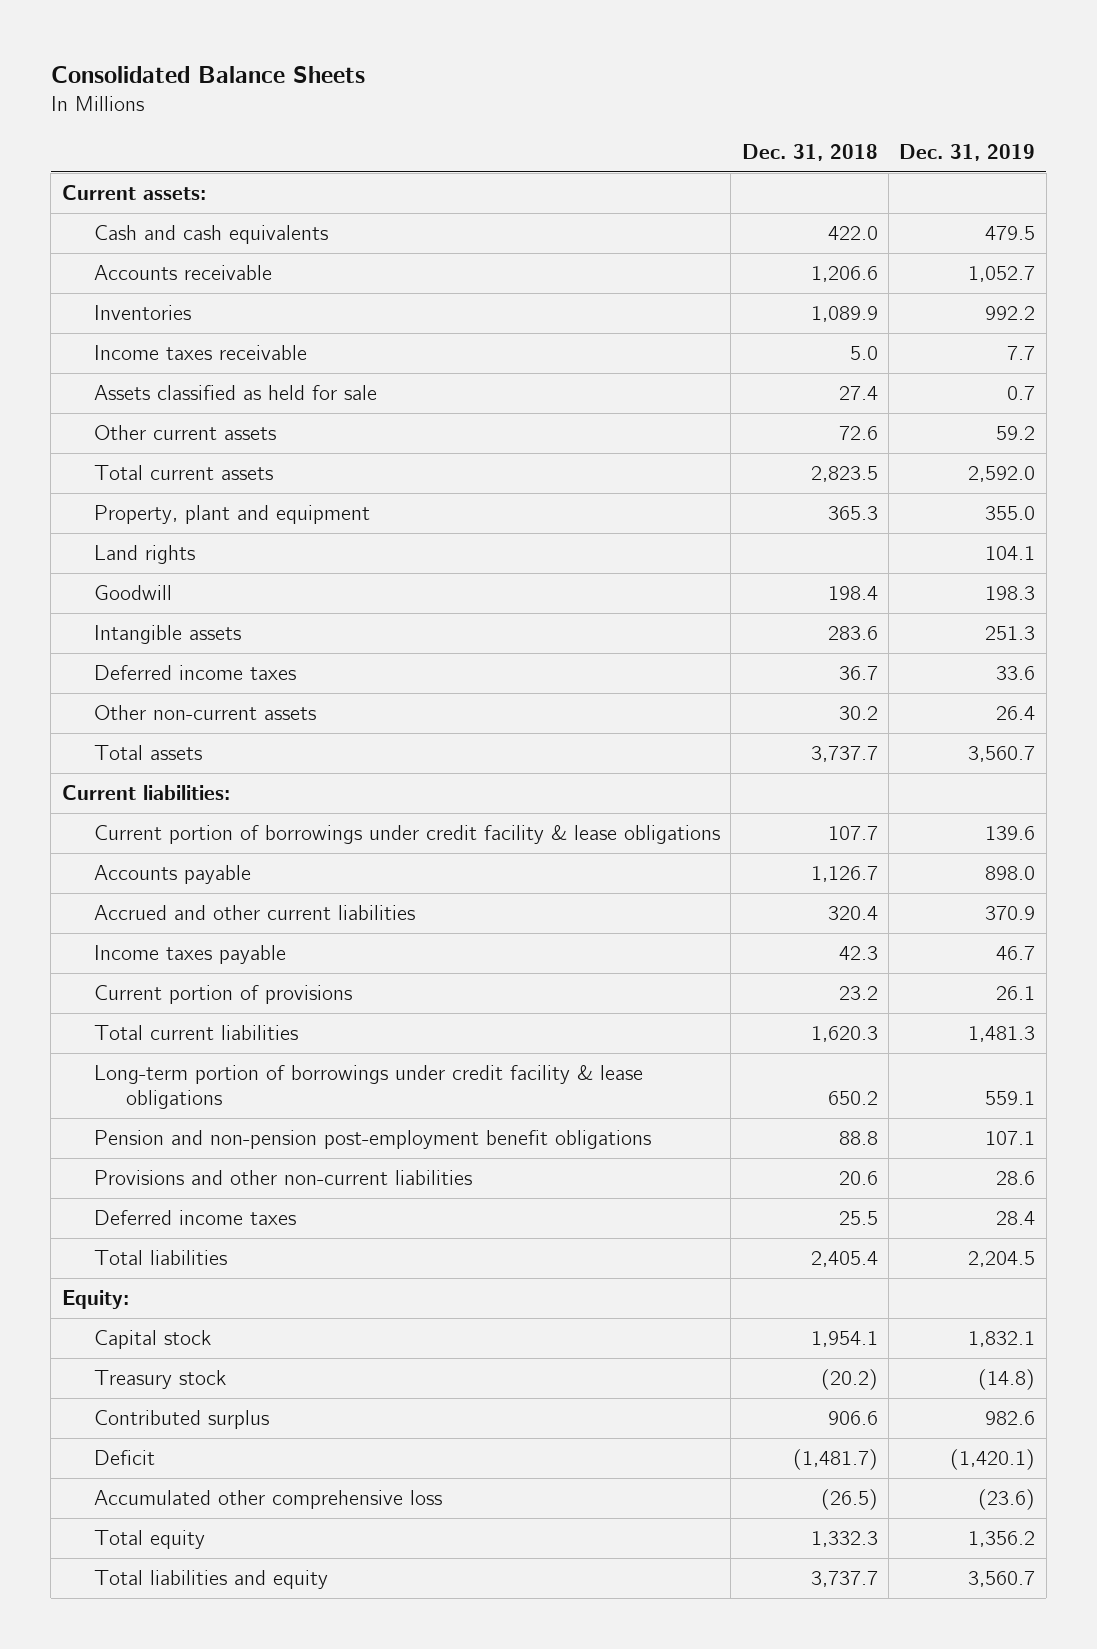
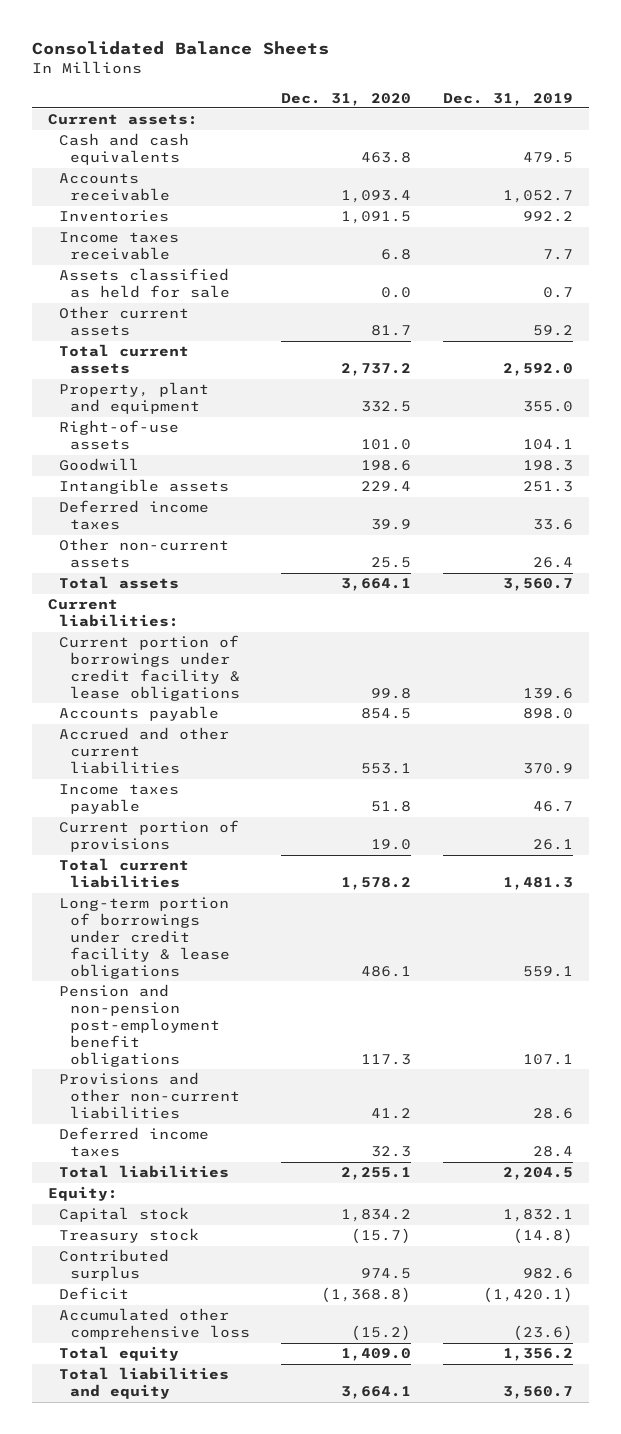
- | Dec. 31, 2018 | Dec. 31, 2019
+ | Dec. 31, 2020 | Dec. 31, 2019
- Land rights | | 104.1
+ Right-of-use assets | 101.0 | 104.1

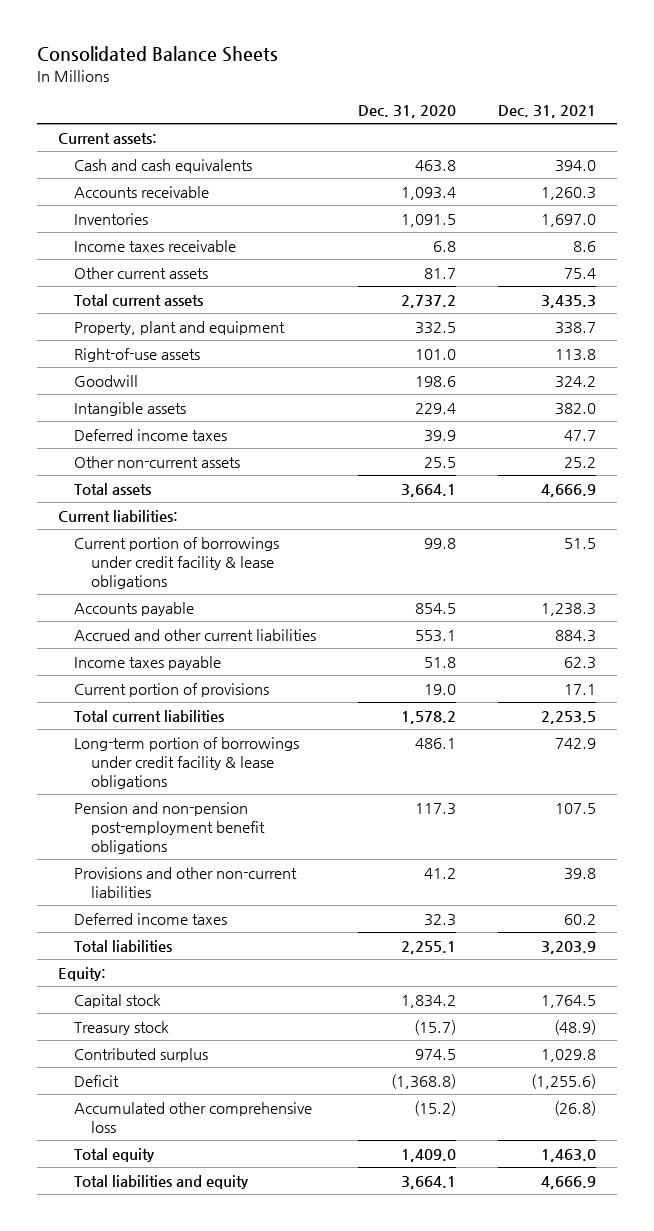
- | Dec. 31, 2020 | Dec. 31, 2019
+ | Dec. 31, 2020 | Dec. 31, 2021
- Assets classified as held for sale | 0.0 | 0.7

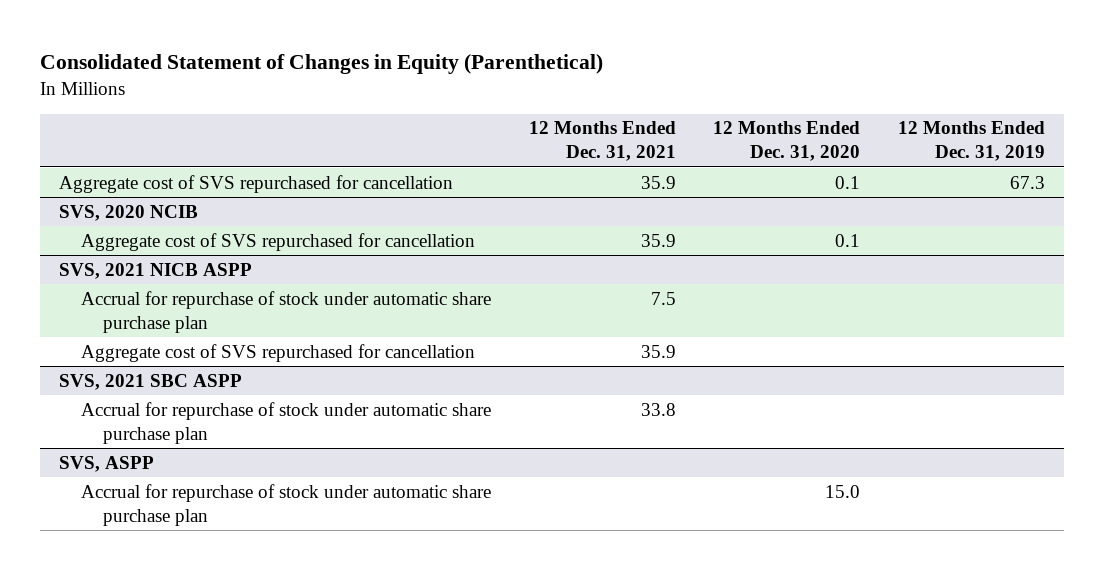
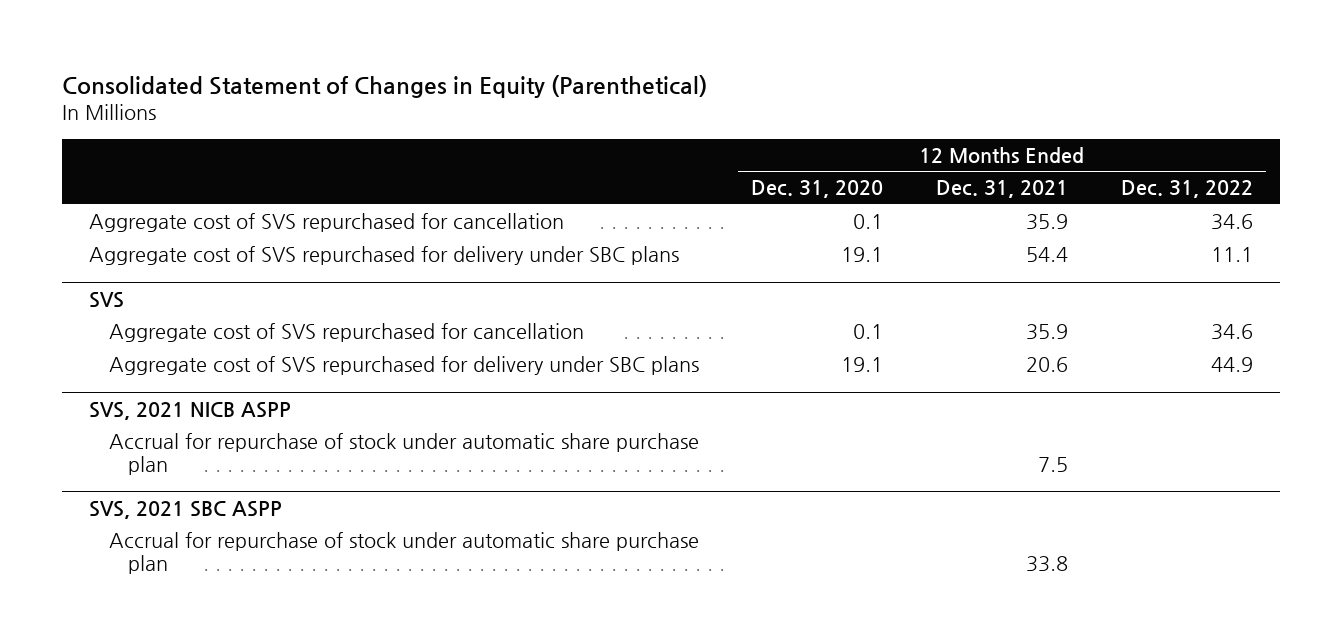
- | 12 Months Ended Dec. 31, 2021 | 12 Months Ended Dec. 31, 2020 | 12 Months Ended Dec. 31, 2019
+ | 12 Months Ended Dec. 31, 2020 | 12 Months Ended Dec. 31, 2021 | 12 Months Ended Dec. 31, 2022
- SVS, 2020 NCIB
+ Aggregate cost of SVS repurchased for delivery under SBC plans | 19.1 | 54.4 | 11.1
+ SVS
+ Aggregate cost of SVS repurchased for delivery under SBC plans | 19.1 | 20.6 | 44.9
@ SVS, 2021 NICB ASPP
- Aggregate cost of SVS repurchased for cancellation | 35.9 | |
- SVS, ASPP
- Accrual for repurchase of stock under automatic share purchase plan | | 15.0 |

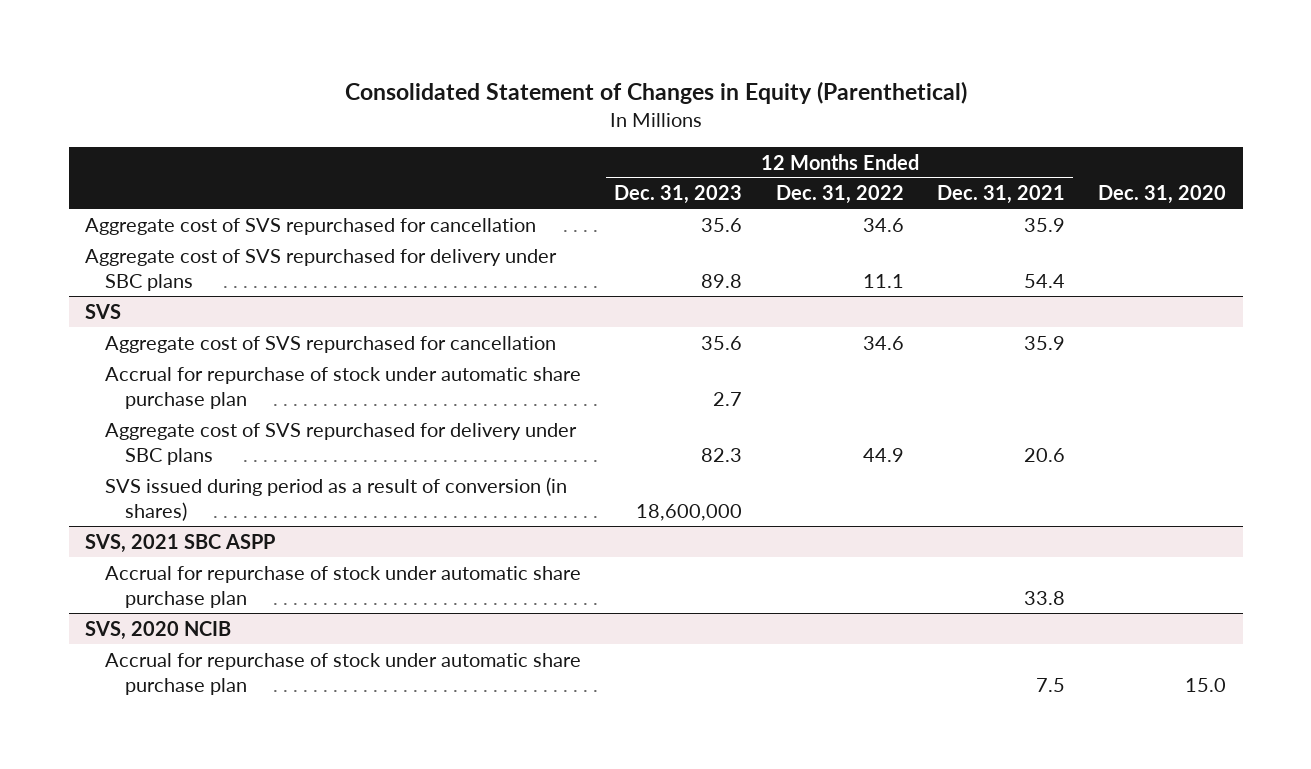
- | 12 Months Ended Dec. 31, 2020 | 12 Months Ended Dec. 31, 2021 | 12 Months Ended Dec. 31, 2022
+ | 12 Months Ended Dec. 31, 2023 | 12 Months Ended Dec. 31, 2022 | 12 Months Ended Dec. 31, 2021 | Dec. 31, 2020
@ SVS
+ Accrual for repurchase of stock under automatic share purchase plan | 2.7 | | |
- SVS, 2021 NICB ASPP
- Accrual for repurchase of stock under automatic share purchase plan | | 7.5 |
@ SVS
+ SVS issued during period as a result of conversion (in shares) | 18,600,000 | | |
+ SVS, 2020 NCIB
+ Accrual for repurchase of stock under automatic share purchase plan | | | 7.5 | 15.0

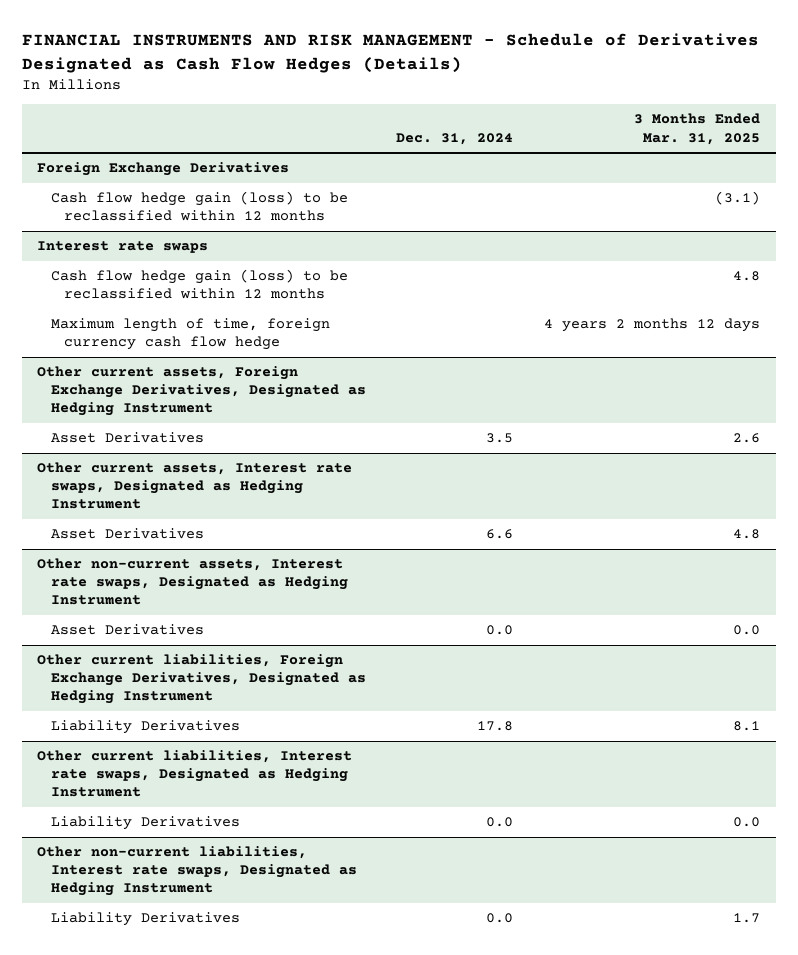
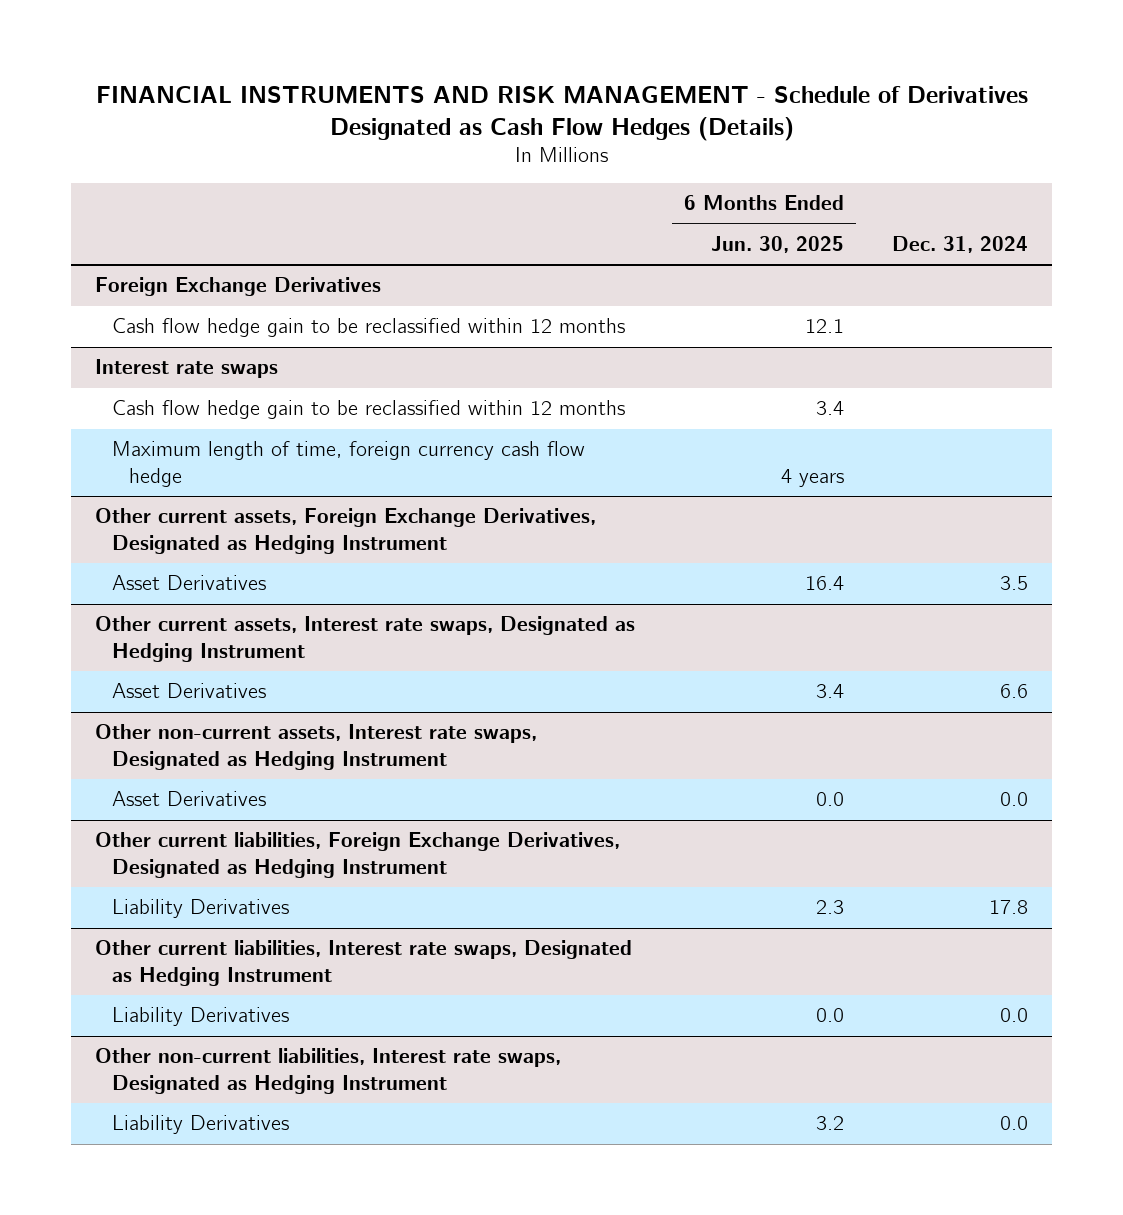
- | Dec. 31, 2024 | 3 Months Ended Mar. 31, 2025
+ | 6 Months Ended Jun. 30, 2025 | Dec. 31, 2024
@ Foreign Exchange Derivatives
- Cash flow hedge gain (loss) to be reclassified within 12 months | | (3.1)
+ Cash flow hedge gain to be reclassified within 12 months | 12.1 |
@ Interest rate swaps
- Cash flow hedge gain (loss) to be reclassified within 12 months | | 4.8
+ Cash flow hedge gain to be reclassified within 12 months | 3.4 |

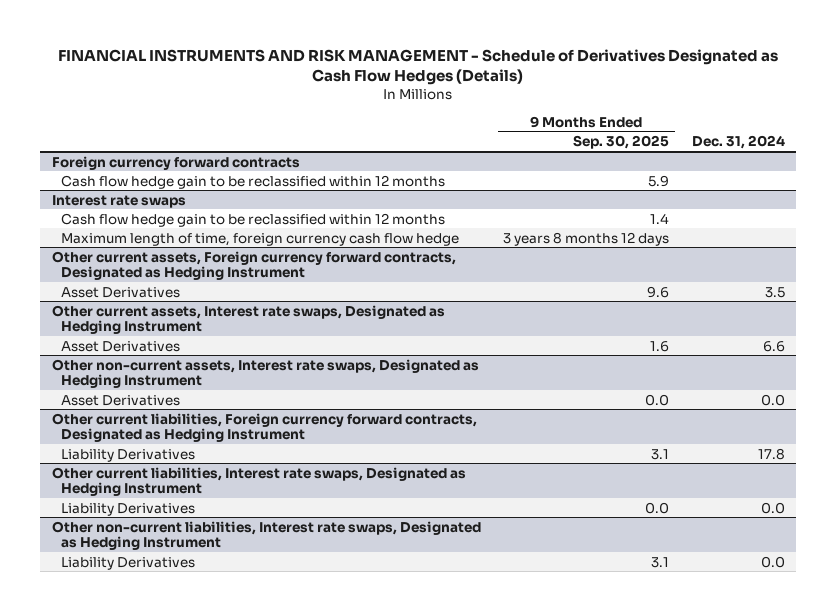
- | 6 Months Ended Jun. 30, 2025 | Dec. 31, 2024
+ | 9 Months Ended Sep. 30, 2025 | Dec. 31, 2024
- Foreign Exchange Derivatives
+ Foreign currency forward contracts
- Other current assets, Foreign Exchange Derivatives, Designated as Hedging Instrument
+ Other current assets, Foreign currency forward contracts, Designated as Hedging Instrument
- Other current liabilities, Foreign Exchange Derivatives, Designated as Hedging Instrument
+ Other current liabilities, Foreign currency forward contracts, Designated as Hedging Instrument

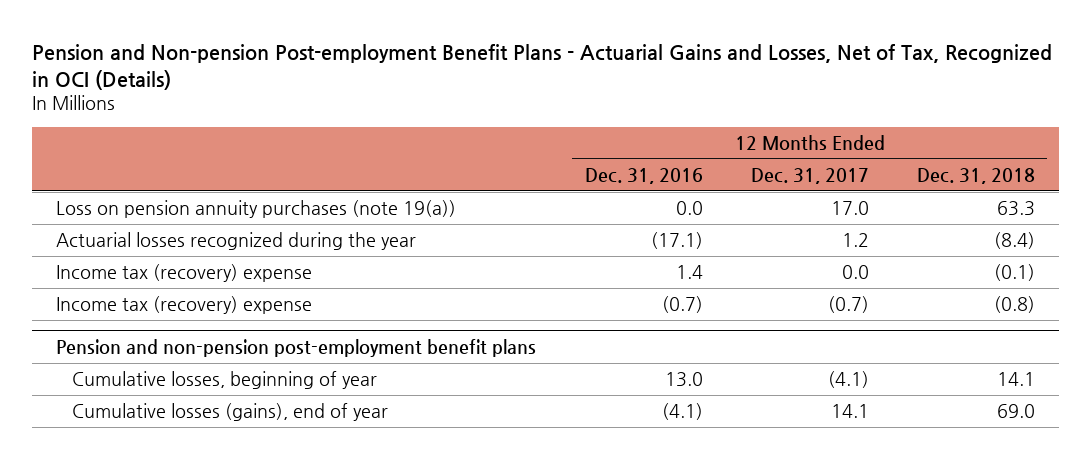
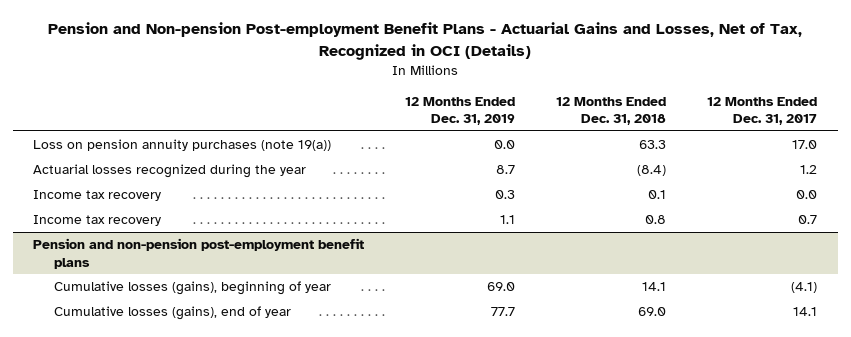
- | 12 Months Ended Dec. 31, 2016 | 12 Months Ended Dec. 31, 2017 | 12 Months Ended Dec. 31, 2018
+ | 12 Months Ended Dec. 31, 2019 | 12 Months Ended Dec. 31, 2018 | 12 Months Ended Dec. 31, 2017
- Income tax (recovery) expense | 1.4 | 0.0 | (0.1)
- Income tax (recovery) expense | (0.7) | (0.7) | (0.8)
+ Income tax recovery | 0.3 | 0.1 | 0.0
+ Income tax recovery | 1.1 | 0.8 | 0.7
@ Pension and non-pension post-employment benefit plans
- Cumulative losses, beginning of year | 13.0 | (4.1) | 14.1
+ Cumulative losses (gains), beginning of year | 69.0 | 14.1 | (4.1)

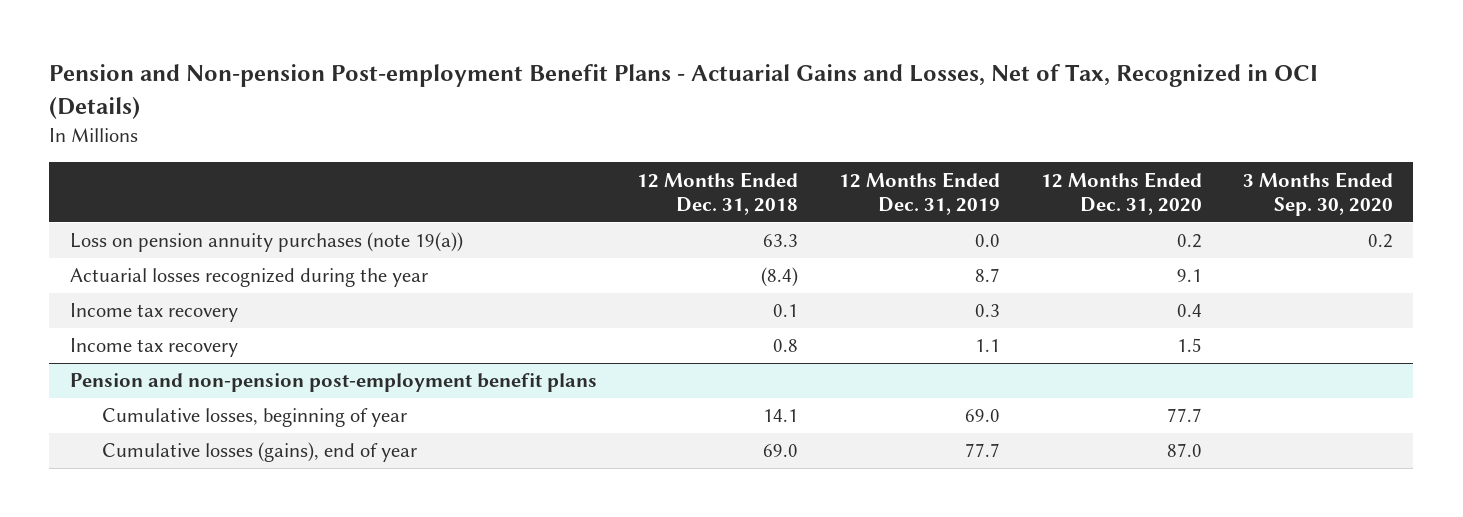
- | 12 Months Ended Dec. 31, 2019 | 12 Months Ended Dec. 31, 2018 | 12 Months Ended Dec. 31, 2017
+ | 12 Months Ended Dec. 31, 2018 | 12 Months Ended Dec. 31, 2019 | 12 Months Ended Dec. 31, 2020 | 3 Months Ended Sep. 30, 2020
@ Pension and non-pension post-employment benefit plans
- Cumulative losses (gains), beginning of year | 69.0 | 14.1 | (4.1)
+ Cumulative losses, beginning of year | 14.1 | 69.0 | 77.7 |

